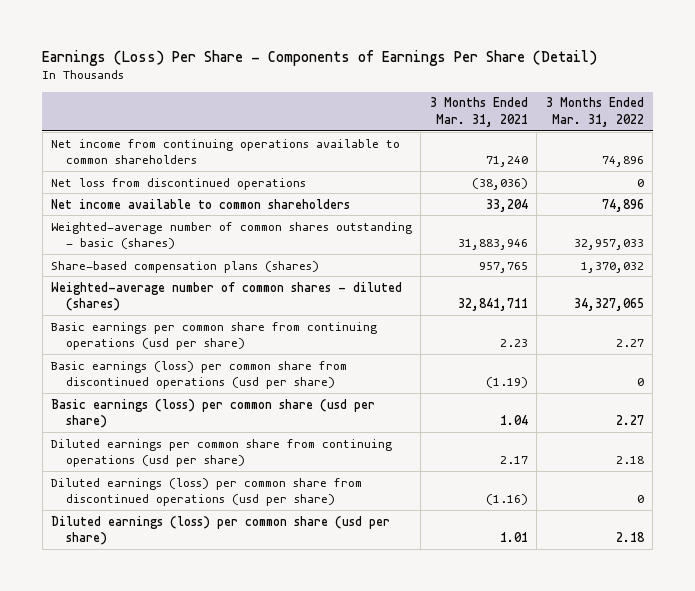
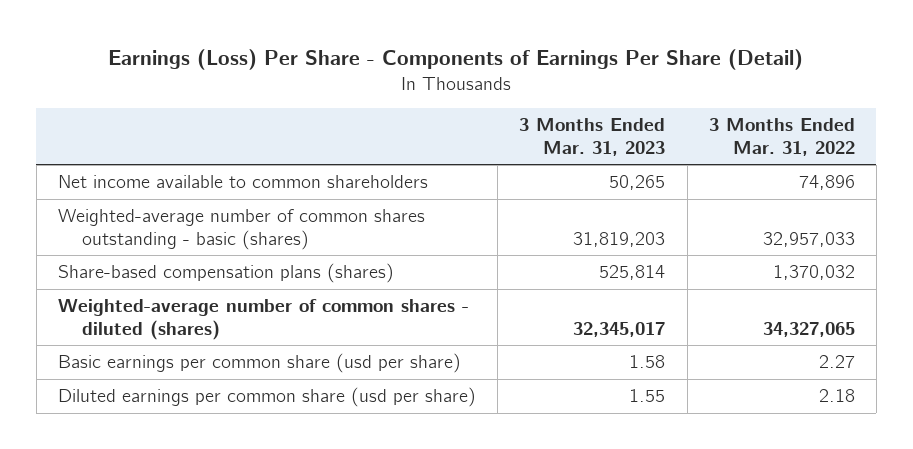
- | 3 Months Ended Mar. 31, 2021 | 3 Months Ended Mar. 31, 2022
+ | 3 Months Ended Mar. 31, 2023 | 3 Months Ended Mar. 31, 2022
- Net income from continuing operations available to common shareholders | 71,240 | 74,896
- Net loss from discontinued operations | (38,036) | 0
- Basic earnings per common share from continuing operations (usd per share) | 2.23 | 2.27
- Basic earnings (loss) per common share from discontinued operations (usd per share) | (1.19) | 0
- Basic earnings (loss) per common share (usd per share) | 1.04 | 2.27
- Diluted earnings per common share from continuing operations (usd per share) | 2.17 | 2.18
- Diluted earnings (loss) per common share from discontinued operations (usd per share) | (1.16) | 0
- Diluted earnings (loss) per common share (usd per share) | 1.01 | 2.18
+ Basic earnings per common share (usd per share) | 1.58 | 2.27
+ Diluted earnings per common share (usd per share) | 1.55 | 2.18

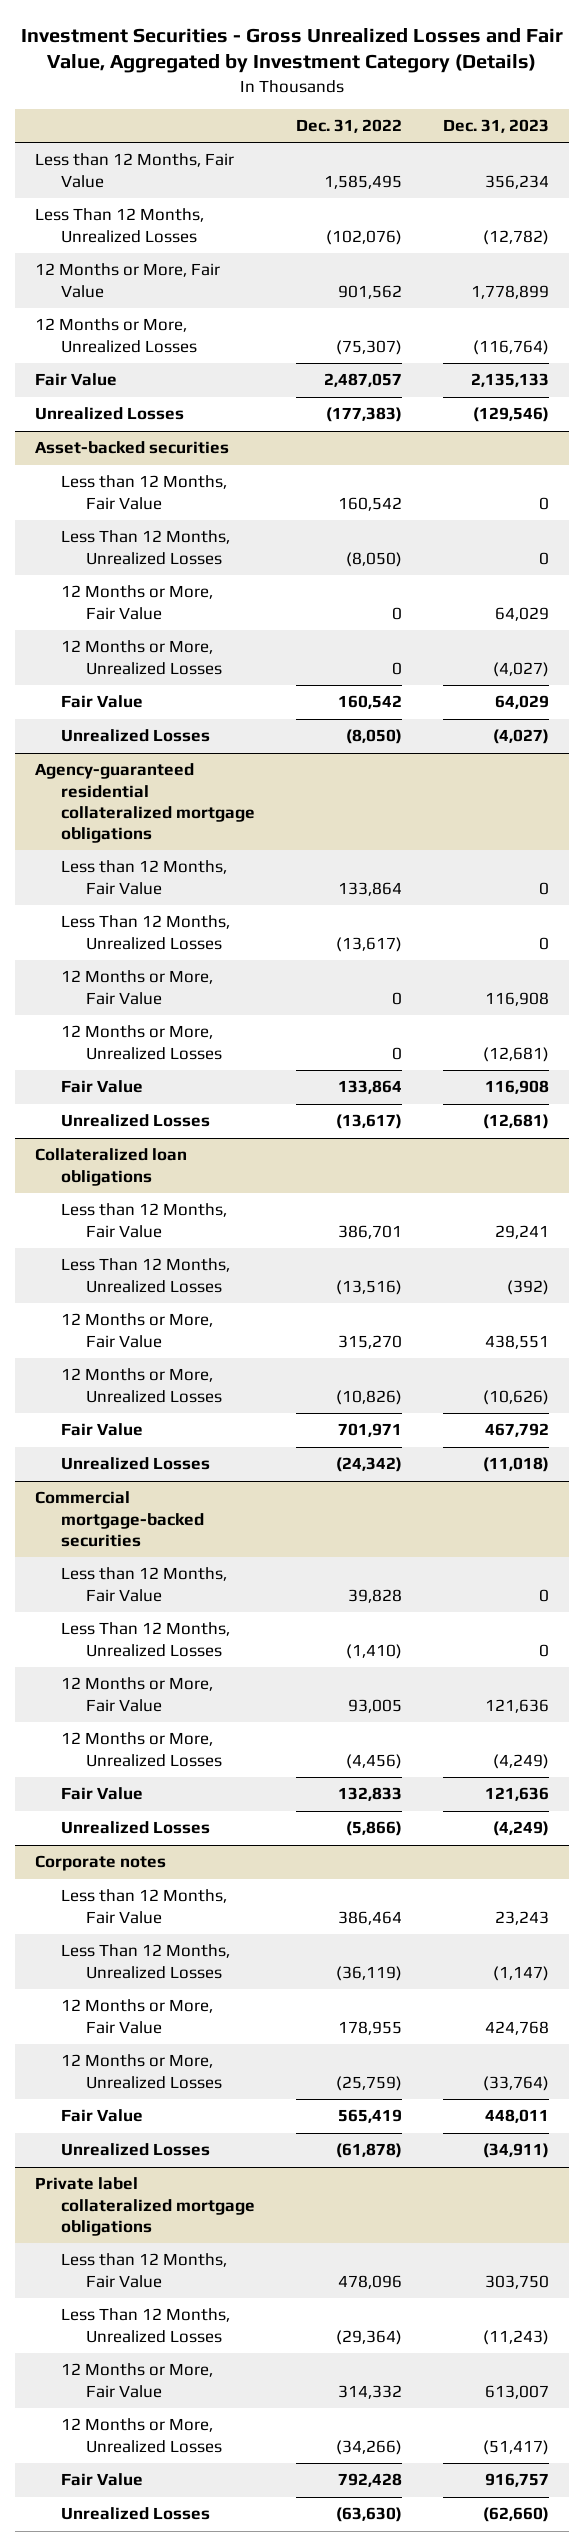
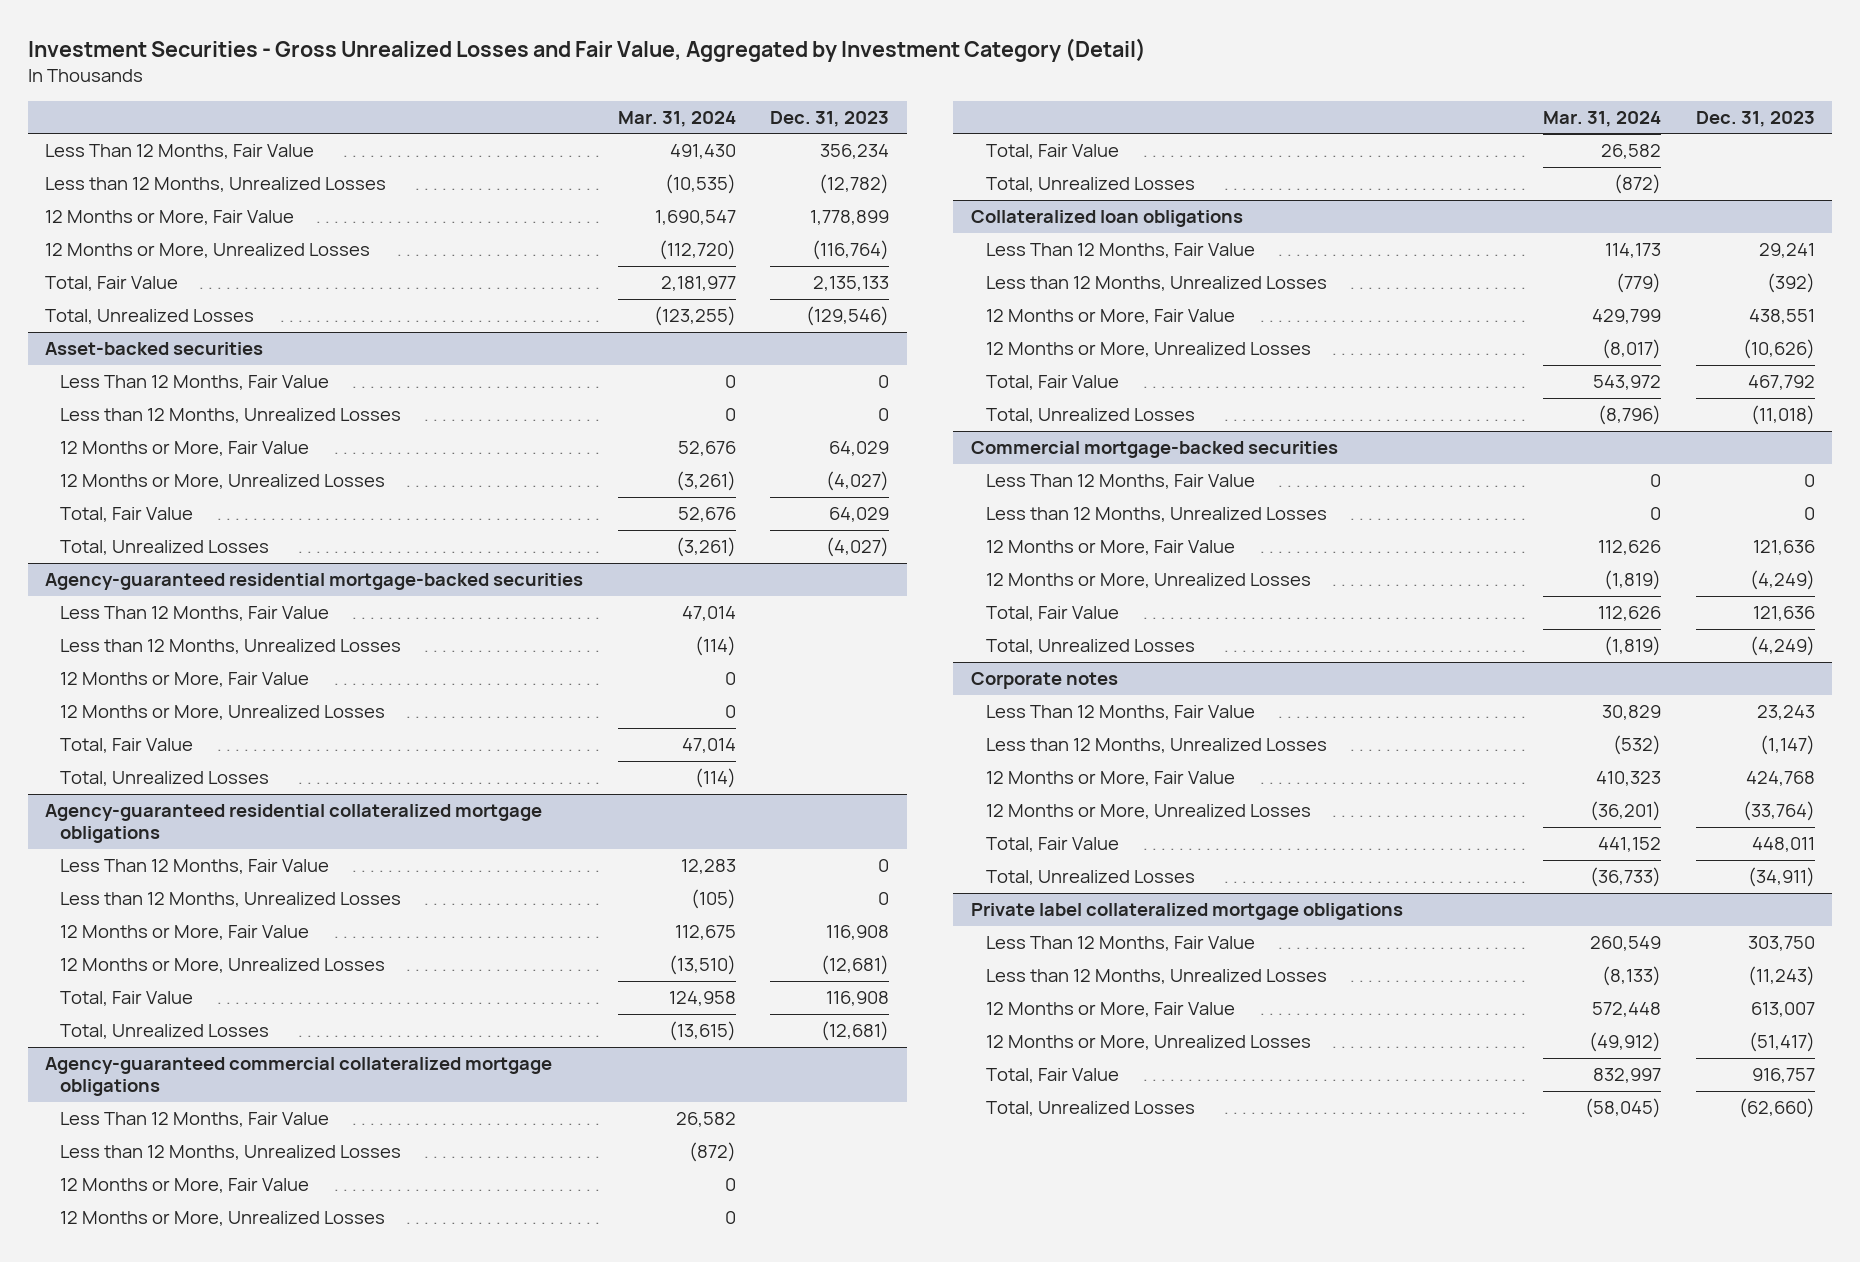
- Investment Securities - Gross Unrealized Losses and Fair Value, Aggregated by Investment Category (Details)
+ Investment Securities - Gross Unrealized Losses and Fair Value, Aggregated by Investment Category (Detail)
- | Dec. 31, 2022 | Dec. 31, 2023
+ | Mar. 31, 2024 | Dec. 31, 2023
- Less than 12 Months, Fair Value | 1,585,495 | 356,234
- Less Than 12 Months, Unrealized Losses | (102,076) | (12,782)
+ Less Than 12 Months, Fair Value | 491,430 | 356,234
+ Less than 12 Months, Unrealized Losses | (10,535) | (12,782)
- Fair Value | 2,487,057 | 2,135,133
- Unrealized Losses | (177,383) | (129,546)
+ Total, Fair Value | 2,181,977 | 2,135,133
+ Total, Unrealized Losses | (123,255) | (129,546)
@ Asset-backed securities
- Less than 12 Months, Fair Value | 160,542 | 0
- Less Than 12 Months, Unrealized Losses | (8,050) | 0
+ Less Than 12 Months, Fair Value | 0 | 0
+ Less than 12 Months, Unrealized Losses | 0 | 0
- Fair Value | 160,542 | 64,029
- Unrealized Losses | (8,050) | (4,027)
+ Total, Fair Value | 52,676 | 64,029
+ Total, Unrealized Losses | (3,261) | (4,027)
+ Agency-guaranteed residential mortgage-backed securities
+ Less Than 12 Months, Fair Value | 47,014 |
+ Less than 12 Months, Unrealized Losses | (114) |
+ 12 Months or More, Fair Value | 0 |
+ 12 Months or More, Unrealized Losses | 0 |
+ Total, Fair Value | 47,014 |
+ Total, Unrealized Losses | (114) |
@ Agency-guaranteed residential collateralized mortgage obligations
- Less than 12 Months, Fair Value | 133,864 | 0
- Less Than 12 Months, Unrealized Losses | (13,617) | 0
+ Less Than 12 Months, Fair Value | 12,283 | 0
+ Less than 12 Months, Unrealized Losses | (105) | 0
- Fair Value | 133,864 | 116,908
- Unrealized Losses | (13,617) | (12,681)
+ Total, Fair Value | 124,958 | 116,908
+ Total, Unrealized Losses | (13,615) | (12,681)
+ Agency-guaranteed commercial collateralized mortgage obligations
+ Less Than 12 Months, Fair Value | 26,582 |
+ Less than 12 Months, Unrealized Losses | (872) |
+ 12 Months or More, Fair Value | 0 |
+ 12 Months or More, Unrealized Losses | 0 |
+ Total, Fair Value | 26,582 |
+ Total, Unrealized Losses | (872) |
@ Collateralized loan obligations
- Less than 12 Months, Fair Value | 386,701 | 29,241
- Less Than 12 Months, Unrealized Losses | (13,516) | (392)
+ Less Than 12 Months, Fair Value | 114,173 | 29,241
+ Less than 12 Months, Unrealized Losses | (779) | (392)
- Fair Value | 701,971 | 467,792
- Unrealized Losses | (24,342) | (11,018)
+ Total, Fair Value | 543,972 | 467,792
+ Total, Unrealized Losses | (8,796) | (11,018)
@ Commercial mortgage-backed securities
- Less than 12 Months, Fair Value | 39,828 | 0
- Less Than 12 Months, Unrealized Losses | (1,410) | 0
+ Less Than 12 Months, Fair Value | 0 | 0
+ Less than 12 Months, Unrealized Losses | 0 | 0
- Fair Value | 132,833 | 121,636
- Unrealized Losses | (5,866) | (4,249)
+ Total, Fair Value | 112,626 | 121,636
+ Total, Unrealized Losses | (1,819) | (4,249)
@ Corporate notes
- Less than 12 Months, Fair Value | 386,464 | 23,243
- Less Than 12 Months, Unrealized Losses | (36,119) | (1,147)
+ Less Than 12 Months, Fair Value | 30,829 | 23,243
+ Less than 12 Months, Unrealized Losses | (532) | (1,147)
- Fair Value | 565,419 | 448,011
- Unrealized Losses | (61,878) | (34,911)
+ Total, Fair Value | 441,152 | 448,011
+ Total, Unrealized Losses | (36,733) | (34,911)
@ Private label collateralized mortgage obligations
- Less than 12 Months, Fair Value | 478,096 | 303,750
- Less Than 12 Months, Unrealized Losses | (29,364) | (11,243)
+ Less Than 12 Months, Fair Value | 260,549 | 303,750
+ Less than 12 Months, Unrealized Losses | (8,133) | (11,243)
- Fair Value | 792,428 | 916,757
- Unrealized Losses | (63,630) | (62,660)
+ Total, Fair Value | 832,997 | 916,757
+ Total, Unrealized Losses | (58,045) | (62,660)

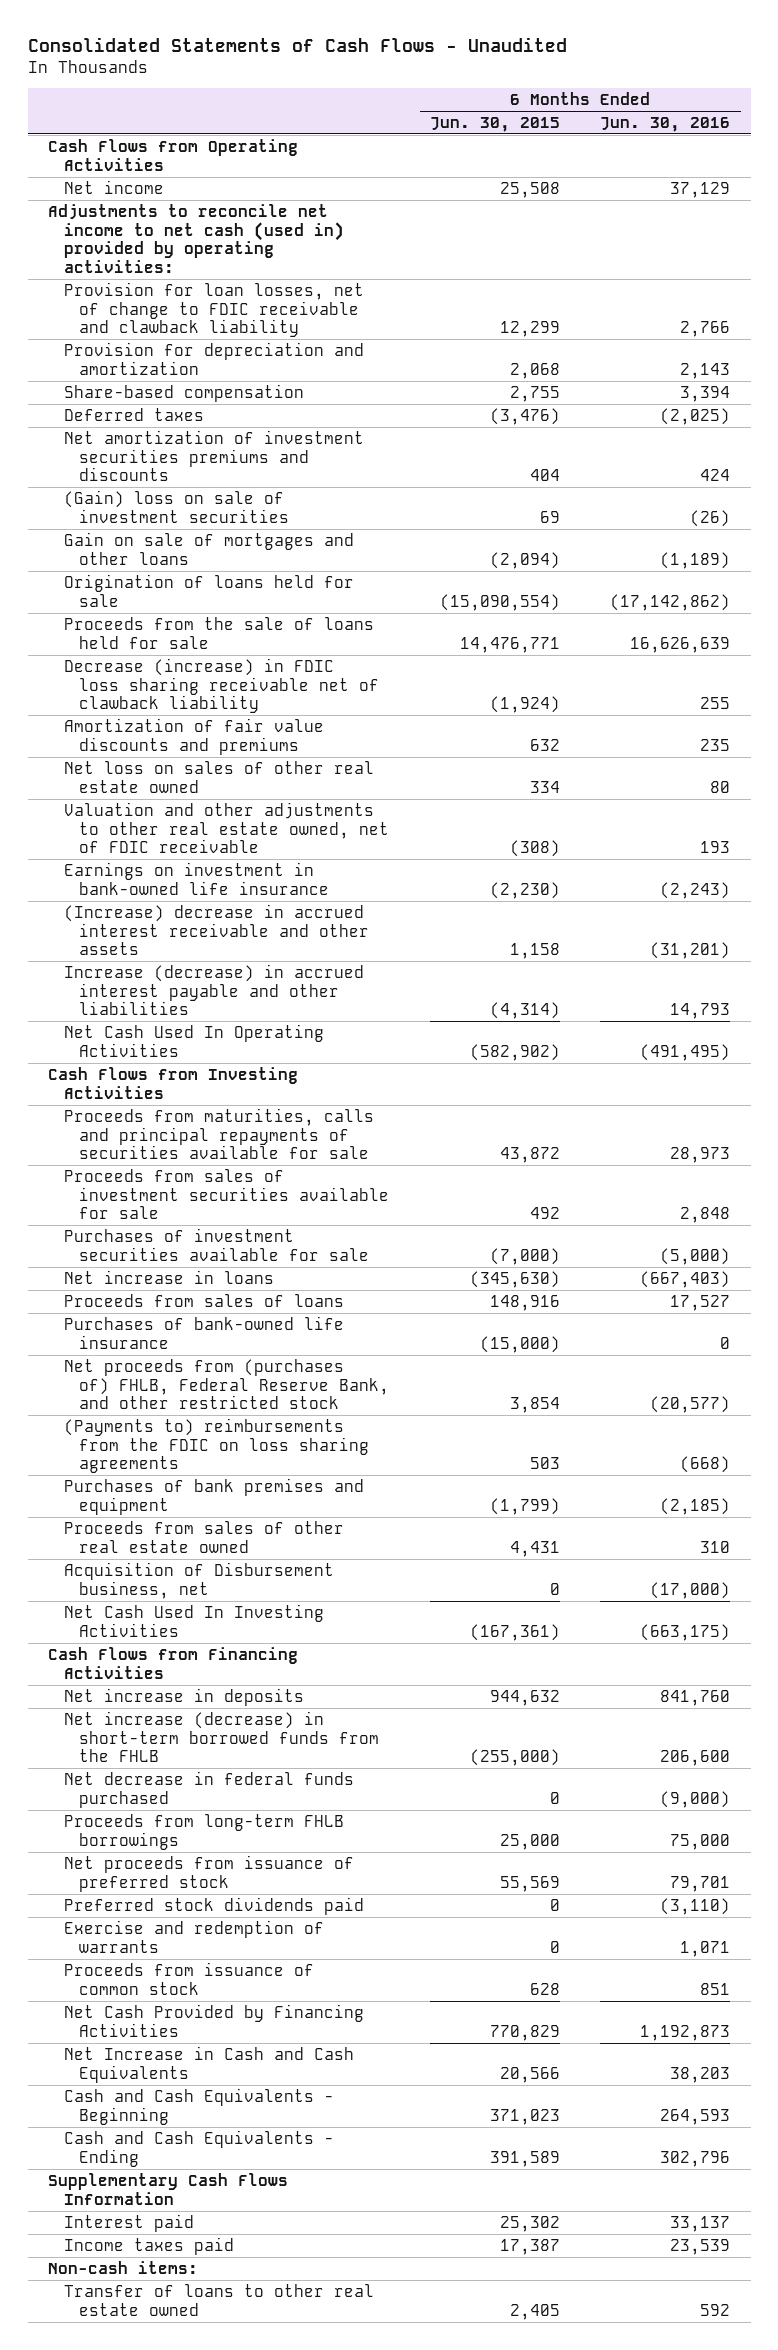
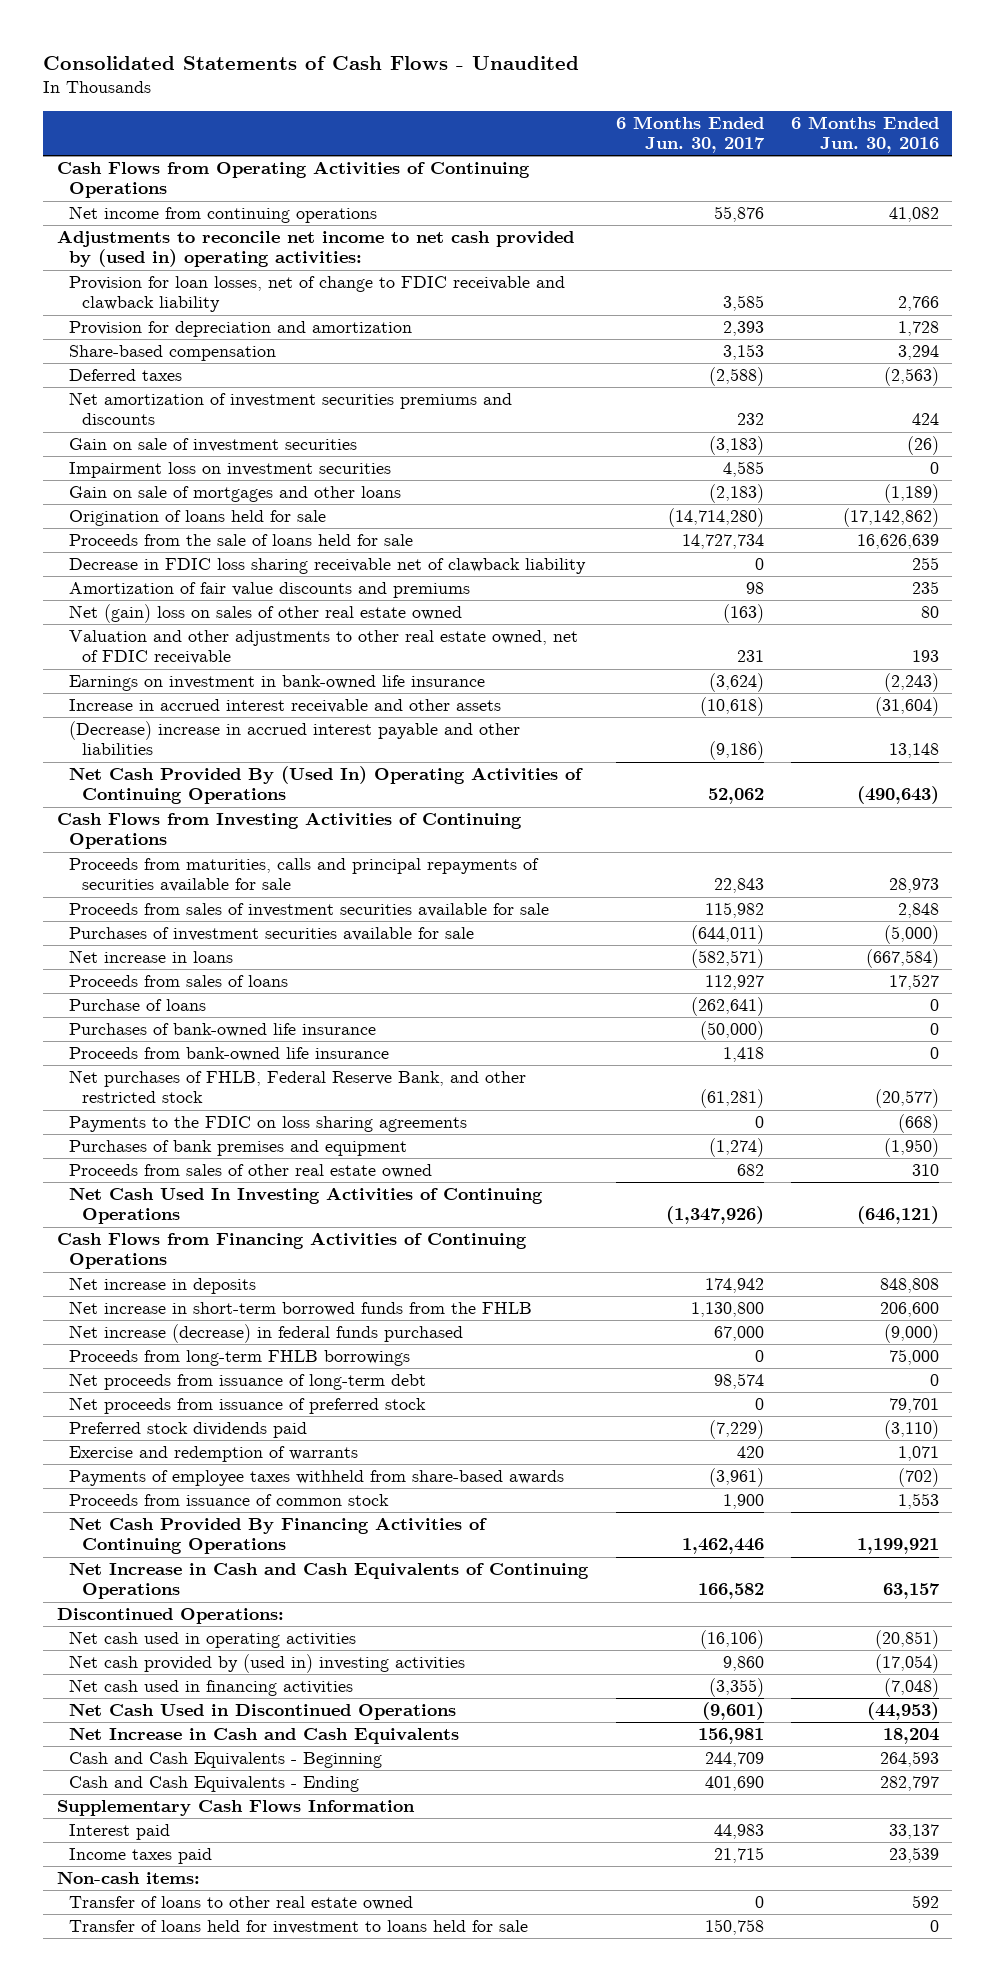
- | 6 Months Ended Jun. 30, 2015 | 6 Months Ended Jun. 30, 2016
+ | 6 Months Ended Jun. 30, 2017 | 6 Months Ended Jun. 30, 2016
- Cash Flows from Operating Activities
- Net income | 25,508 | 37,129
- Adjustments to reconcile net income to net cash (used in) provided by operating activities:
+ Cash Flows from Operating Activities of Continuing Operations
+ Net income from continuing operations | 55,876 | 41,082
+ Adjustments to reconcile net income to net cash provided by (used in) operating activities:
- Provision for depreciation and amortization | 2,068 | 2,143
- Share-based compensation | 2,755 | 3,394
- Deferred taxes | (3,476) | (2,025)
+ Provision for depreciation and amortization | 2,393 | 1,728
+ Share-based compensation | 3,153 | 3,294
+ Deferred taxes | (2,588) | (2,563)
- (Gain) loss on sale of investment securities | 69 | (26)
+ Gain on sale of investment securities | (3,183) | (26)
+ Impairment loss on investment securities | 4,585 | 0
- Decrease (increase) in FDIC loss sharing receivable net of clawback liability | (1,924) | 255
+ Decrease in FDIC loss sharing receivable net of clawback liability | 0 | 255
- Net loss on sales of other real estate owned | 334 | 80
+ Net (gain) loss on sales of other real estate owned | (163) | 80
- (Increase) decrease in accrued interest receivable and other assets | 1,158 | (31,201)
- Increase (decrease) in accrued interest payable and other liabilities | (4,314) | 14,793
- Net Cash Used In Operating Activities | (582,902) | (491,495)
- Cash Flows from Investing Activities
+ Increase in accrued interest receivable and other assets | (10,618) | (31,604)
+ (Decrease) increase in accrued interest payable and other liabilities | (9,186) | 13,148
+ Net Cash Provided By (Used In) Operating Activities of Continuing Operations | 52,062 | (490,643)
+ Cash Flows from Investing Activities of Continuing Operations
- Net increase in loans | (345,630) | (667,403)
+ Net increase in loans | (582,571) | (667,584)
+ Purchase of loans | (262,641) | 0
- Net proceeds from (purchases of) FHLB, Federal Reserve Bank, and other restricted stock | 3,854 | (20,577)
- (Payments to) reimbursements from the FDIC on loss sharing agreements | 503 | (668)
- Purchases of bank premises and equipment | (1,799) | (2,185)
+ Proceeds from bank-owned life insurance | 1,418 | 0
+ Net purchases of FHLB, Federal Reserve Bank, and other restricted stock | (61,281) | (20,577)
+ Payments to the FDIC on loss sharing agreements | 0 | (668)
+ Purchases of bank premises and equipment | (1,274) | (1,950)
- Acquisition of Disbursement business, net | 0 | (17,000)
- Net Cash Used In Investing Activities | (167,361) | (663,175)
- Cash Flows from Financing Activities
- Net increase in deposits | 944,632 | 841,760
- Net increase (decrease) in short-term borrowed funds from the FHLB | (255,000) | 206,600
- Net decrease in federal funds purchased | 0 | (9,000)
+ Net Cash Used In Investing Activities of Continuing Operations | (1,347,926) | (646,121)
+ Cash Flows from Financing Activities of Continuing Operations
+ Net increase in deposits | 174,942 | 848,808
+ Net increase in short-term borrowed funds from the FHLB | 1,130,800 | 206,600
+ Net increase (decrease) in federal funds purchased | 67,000 | (9,000)
+ Net proceeds from issuance of long-term debt | 98,574 | 0
- Proceeds from issuance of common stock | 628 | 851
- Net Cash Provided by Financing Activities | 770,829 | 1,192,873
- Net Increase in Cash and Cash Equivalents | 20,566 | 38,203
+ Payments of employee taxes withheld from share-based awards | (3,961) | (702)
+ Proceeds from issuance of common stock | 1,900 | 1,553
+ Net Cash Provided By Financing Activities of Continuing Operations | 1,462,446 | 1,199,921
+ Net Increase in Cash and Cash Equivalents of Continuing Operations | 166,582 | 63,157
+ Discontinued Operations:
+ Net cash used in operating activities | (16,106) | (20,851)
+ Net cash provided by (used in) investing activities | 9,860 | (17,054)
+ Net cash used in financing activities | (3,355) | (7,048)
+ Net Cash Used in Discontinued Operations | (9,601) | (44,953)
+ Net Increase in Cash and Cash Equivalents | 156,981 | 18,204
- Cash and Cash Equivalents - Ending | 391,589 | 302,796
+ Cash and Cash Equivalents - Ending | 401,690 | 282,797
+ Transfer of loans held for investment to loans held for sale | 150,758 | 0

